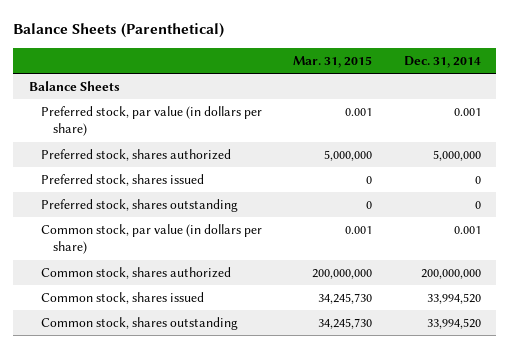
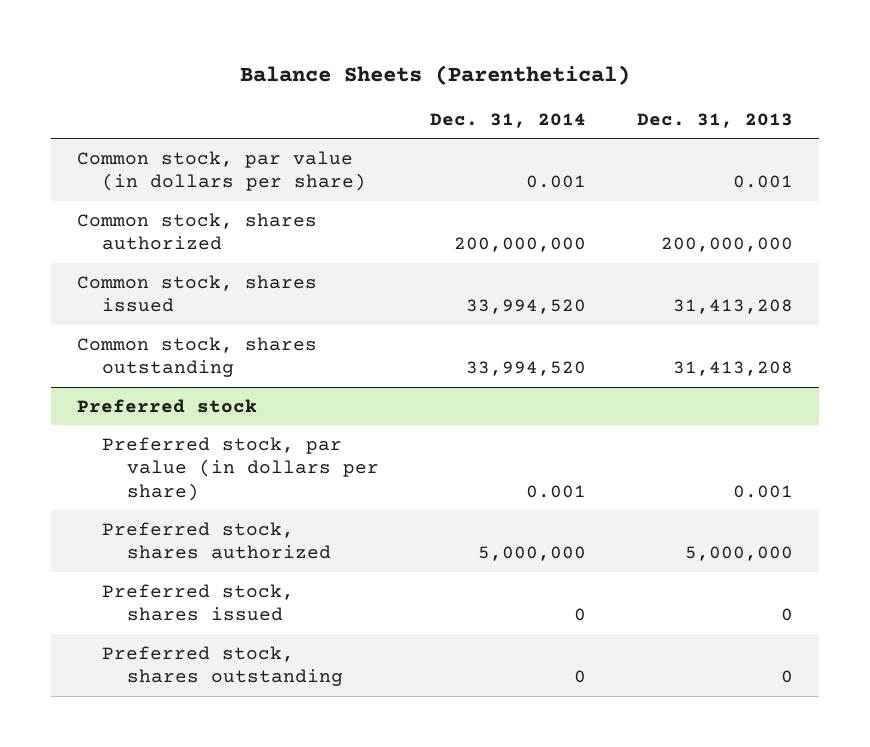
- | Mar. 31, 2015 | Dec. 31, 2014
+ | Dec. 31, 2014 | Dec. 31, 2013
- Balance Sheets
- Preferred stock, par value (in dollars per share) | 0.001 | 0.001
- Preferred stock, shares authorized | 5,000,000 | 5,000,000
- Preferred stock, shares issued | 0 | 0
- Preferred stock, shares outstanding | 0 | 0
+ Preferred stock
+ Preferred stock, par value (in dollars per share) | 0.001 | 0.001
+ Preferred stock, shares authorized | 5,000,000 | 5,000,000
+ Preferred stock, shares issued | 0 | 0
+ Preferred stock, shares outstanding | 0 | 0

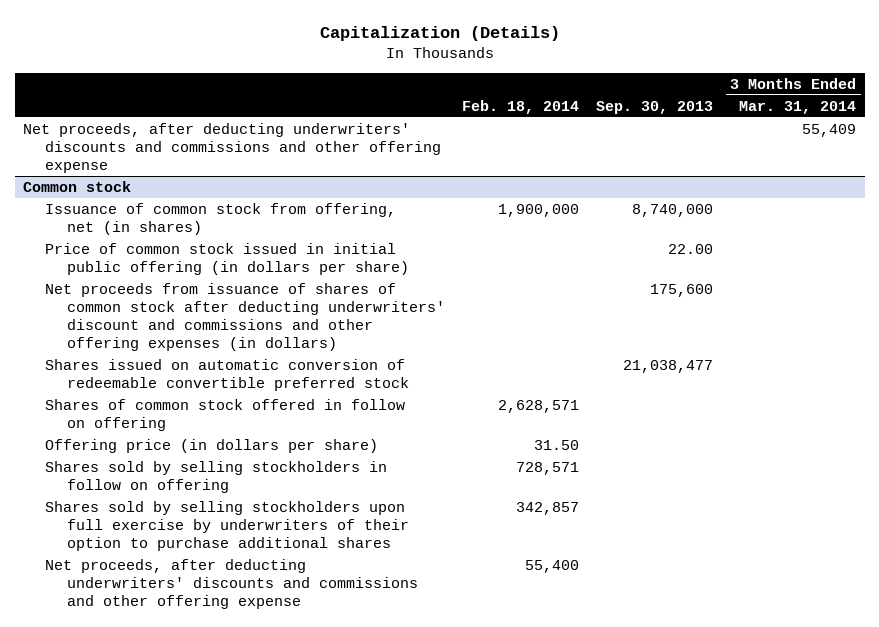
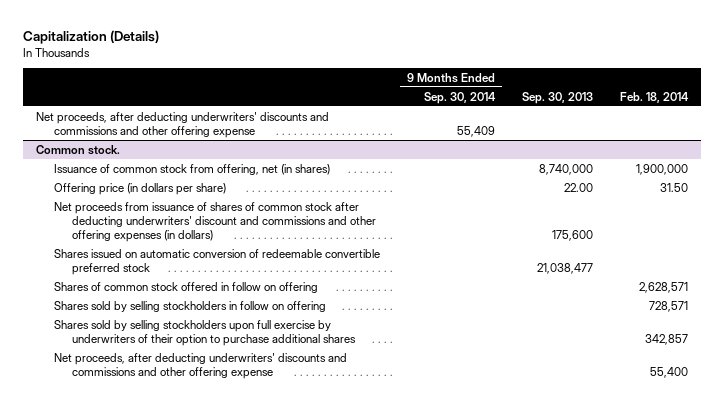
- | Feb. 18, 2014 | Sep. 30, 2013 | 3 Months Ended Mar. 31, 2014
+ | 9 Months Ended Sep. 30, 2014 | Sep. 30, 2013 | Feb. 18, 2014
- Common stock
+ Common stock.
- Price of common stock issued in initial public offering (in dollars per share) | | 22.00 |
+ Offering price (in dollars per share) | | 22.00 | 31.50
- Offering price (in dollars per share) | 31.50 | |

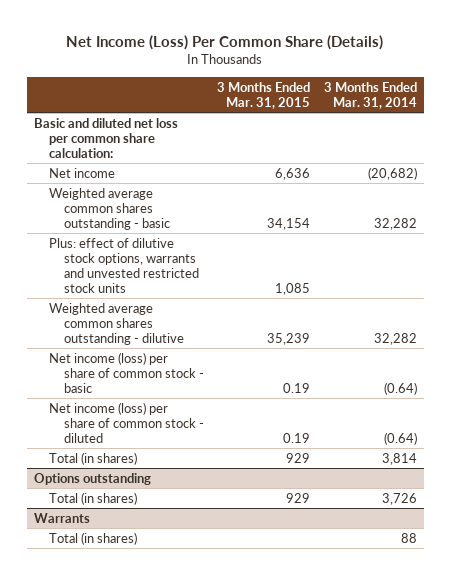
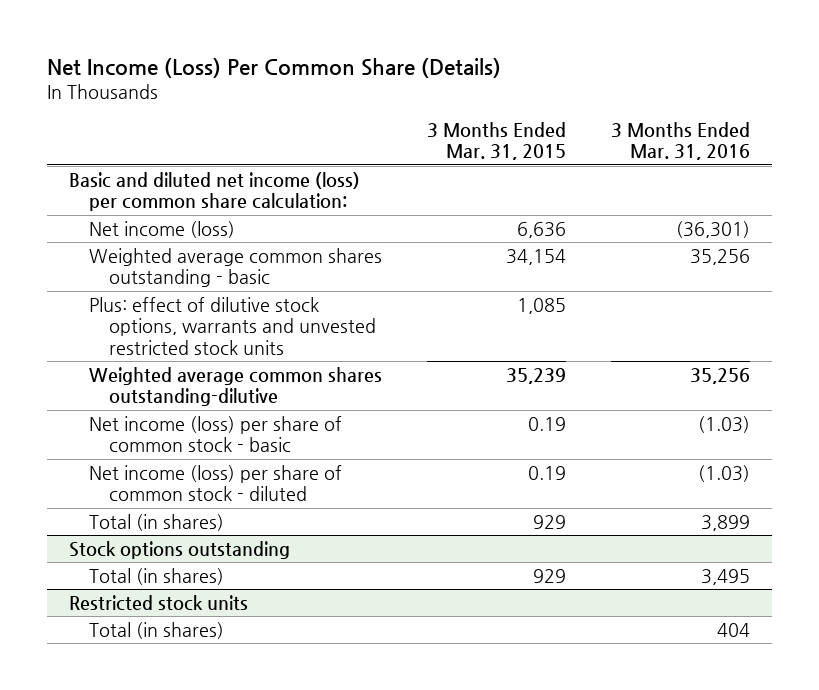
- | 3 Months Ended Mar. 31, 2015 | 3 Months Ended Mar. 31, 2014
+ | 3 Months Ended Mar. 31, 2015 | 3 Months Ended Mar. 31, 2016
- Basic and diluted net loss per common share calculation:
- Net income | 6,636 | (20,682)
+ Basic and diluted net income (loss) per common share calculation:
+ Net income (loss) | 6,636 | (36,301)
- Weighted average common shares outstanding - dilutive | 35,239 | 32,282
+ Weighted average common shares outstanding-dilutive | 35,239 | 35,256
- Options outstanding
+ Stock options outstanding
- Warrants
+ Restricted stock units

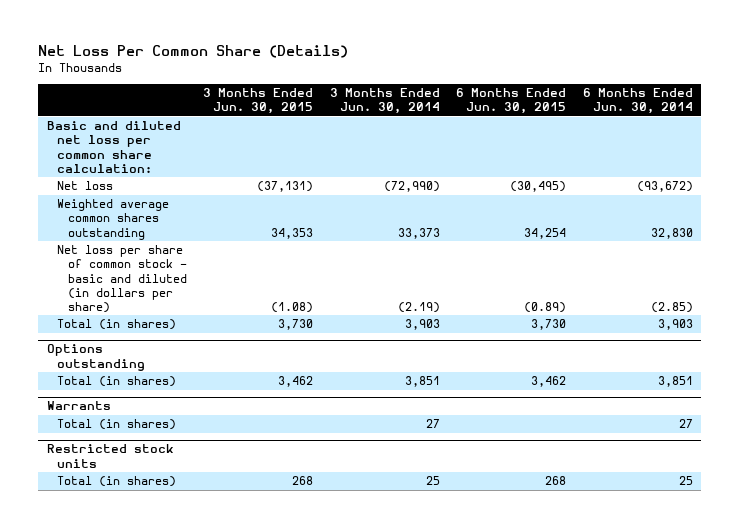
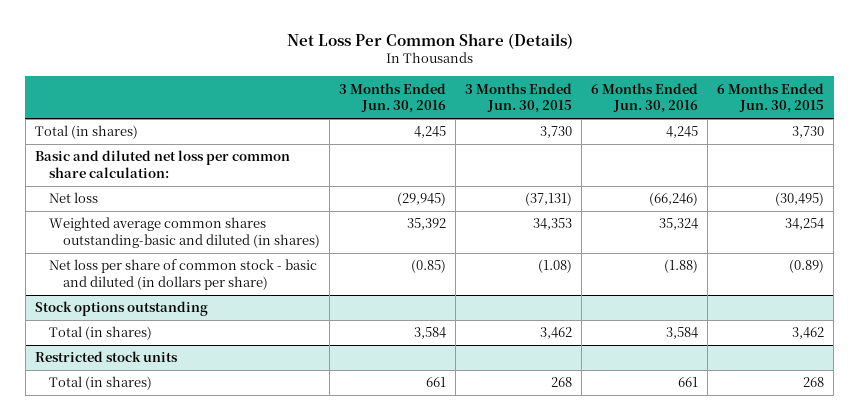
- | 3 Months Ended Jun. 30, 2015 | 3 Months Ended Jun. 30, 2014 | 6 Months Ended Jun. 30, 2015 | 6 Months Ended Jun. 30, 2014
+ | 3 Months Ended Jun. 30, 2016 | 3 Months Ended Jun. 30, 2015 | 6 Months Ended Jun. 30, 2016 | 6 Months Ended Jun. 30, 2015
moved up: Total (in shares) | 4,245 | 3,730 | 4,245 | 3,730
- Weighted average common shares outstanding | 34,353 | 33,373 | 34,254 | 32,830
+ Weighted average common shares outstanding-basic and diluted (in shares) | 35,392 | 34,353 | 35,324 | 34,254
- Options outstanding
+ Stock options outstanding
- Warrants
- Total (in shares) | | 27 | | 27

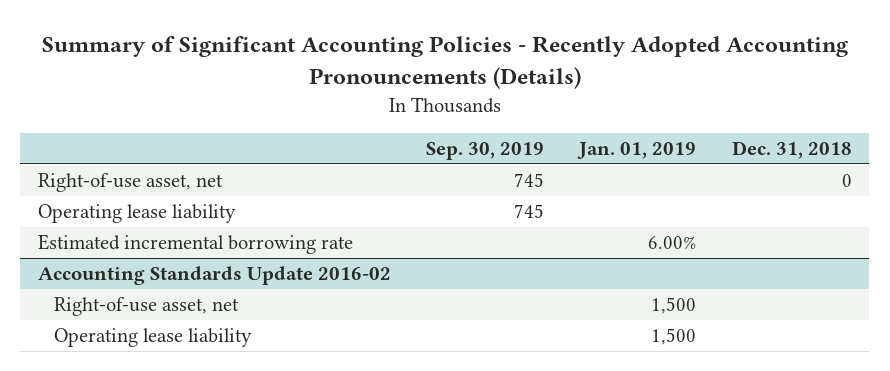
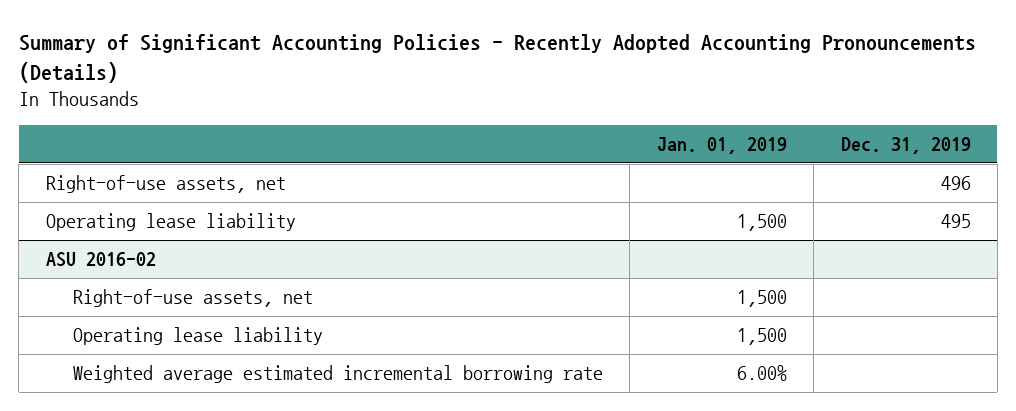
- | Sep. 30, 2019 | Jan. 01, 2019 | Dec. 31, 2018
+ | Jan. 01, 2019 | Dec. 31, 2019
- Right-of-use asset, net | 745 | | 0
- Operating lease liability | 745 | |
- Estimated incremental borrowing rate | | 6.00% |
- Accounting Standards Update 2016-02
- Right-of-use asset, net | | 1,500 |
+ Right-of-use assets, net | | 496
+ ASU 2016-02
+ Right-of-use assets, net | 1,500 |
+ Operating lease liability | 1,500 |
+ Weighted average estimated incremental borrowing rate | 6.00% |

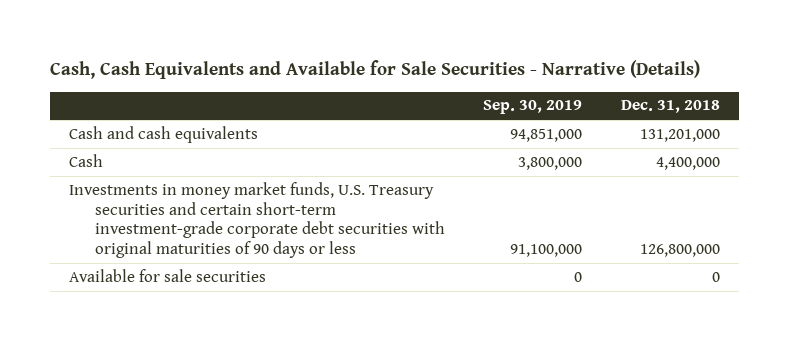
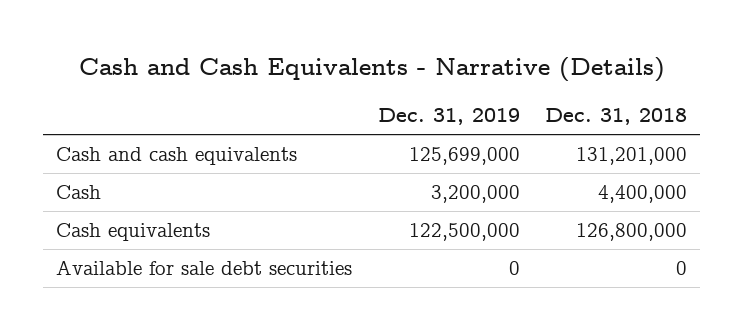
- Cash, Cash Equivalents and Available for Sale Securities - Narrative (Details)
+ Cash and Cash Equivalents - Narrative (Details)
- | Sep. 30, 2019 | Dec. 31, 2018
+ | Dec. 31, 2019 | Dec. 31, 2018
- Investments in money market funds, U.S. Treasury securities and certain short-term investment-grade corporate debt securities with original maturities of 90 days or less | 91,100,000 | 126,800,000
- Available for sale securities | 0 | 0
+ Cash equivalents | 122,500,000 | 126,800,000
+ Available for sale debt securities | 0 | 0

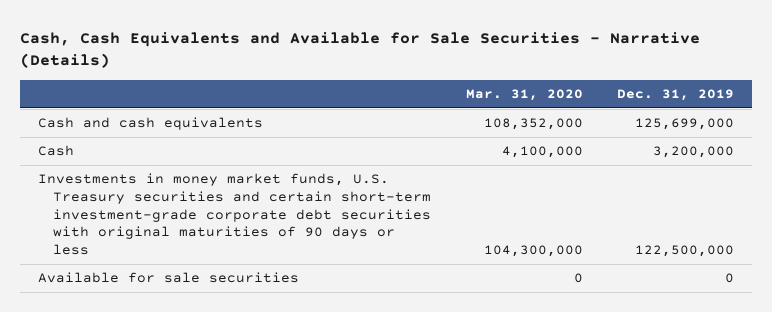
- Cash and Cash Equivalents - Narrative (Details)
+ Cash, Cash Equivalents and Available for Sale Securities - Narrative (Details)
- | Dec. 31, 2019 | Dec. 31, 2018
+ | Mar. 31, 2020 | Dec. 31, 2019
- Cash equivalents | 122,500,000 | 126,800,000
- Available for sale debt securities | 0 | 0
+ Investments in money market funds, U.S. Treasury securities and certain short-term investment-grade corporate debt securities with original maturities of 90 days or less | 104,300,000 | 122,500,000
+ Available for sale securities | 0 | 0

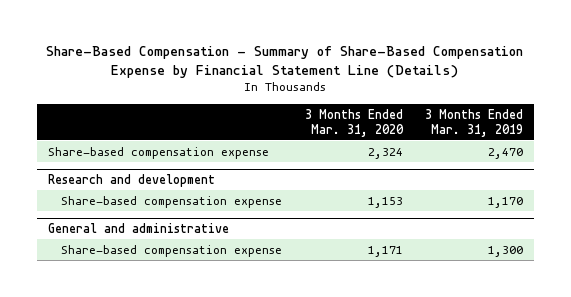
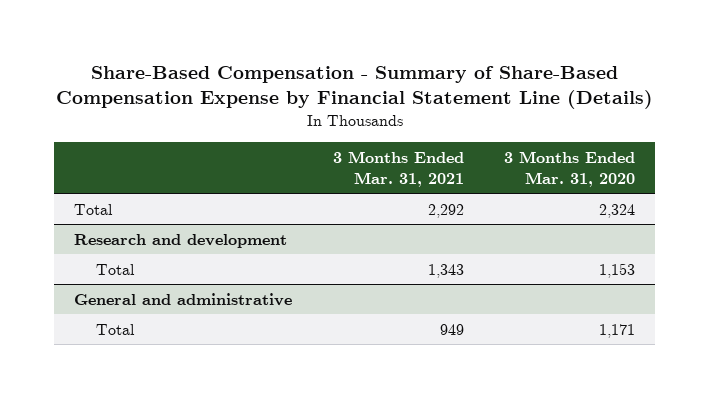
- | 3 Months Ended Mar. 31, 2020 | 3 Months Ended Mar. 31, 2019
+ | 3 Months Ended Mar. 31, 2021 | 3 Months Ended Mar. 31, 2020
- Share-based compensation expense | 2,324 | 2,470
+ Total | 2,292 | 2,324
@ Research and development
- Share-based compensation expense | 1,153 | 1,170
+ Total | 1,343 | 1,153
@ General and administrative
- Share-based compensation expense | 1,171 | 1,300
+ Total | 949 | 1,171

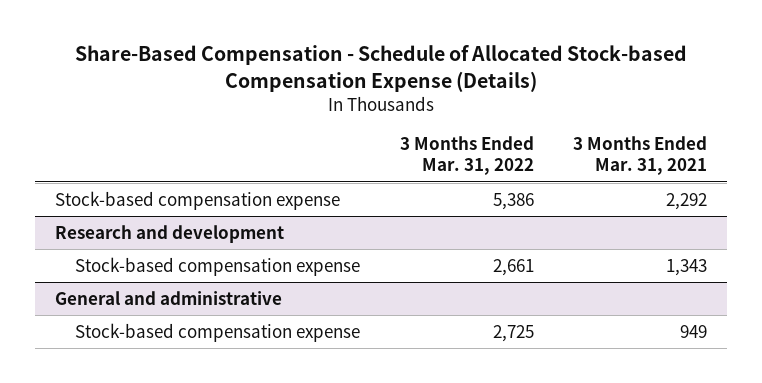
- Share-Based Compensation - Summary of Share-Based Compensation Expense by Financial Statement Line (Details)
+ Share-Based Compensation - Schedule of Allocated Stock-based Compensation Expense (Details)
- | 3 Months Ended Mar. 31, 2021 | 3 Months Ended Mar. 31, 2020
+ | 3 Months Ended Mar. 31, 2022 | 3 Months Ended Mar. 31, 2021
- Total | 2,292 | 2,324
+ Stock-based compensation expense | 5,386 | 2,292
@ Research and development
- Total | 1,343 | 1,153
+ Stock-based compensation expense | 2,661 | 1,343
@ General and administrative
- Total | 949 | 1,171
+ Stock-based compensation expense | 2,725 | 949

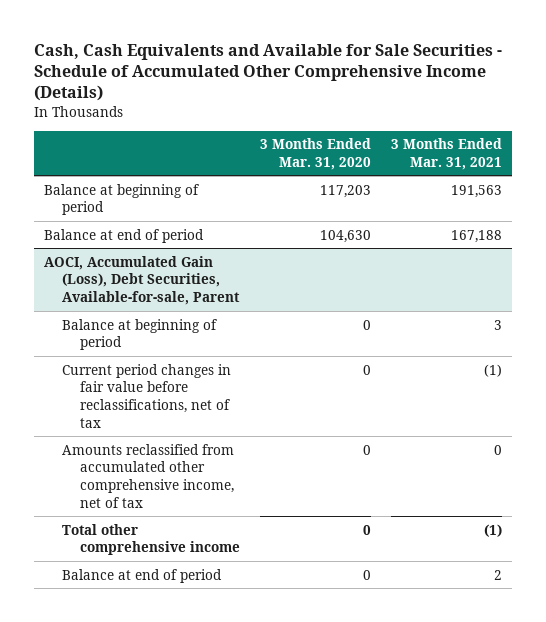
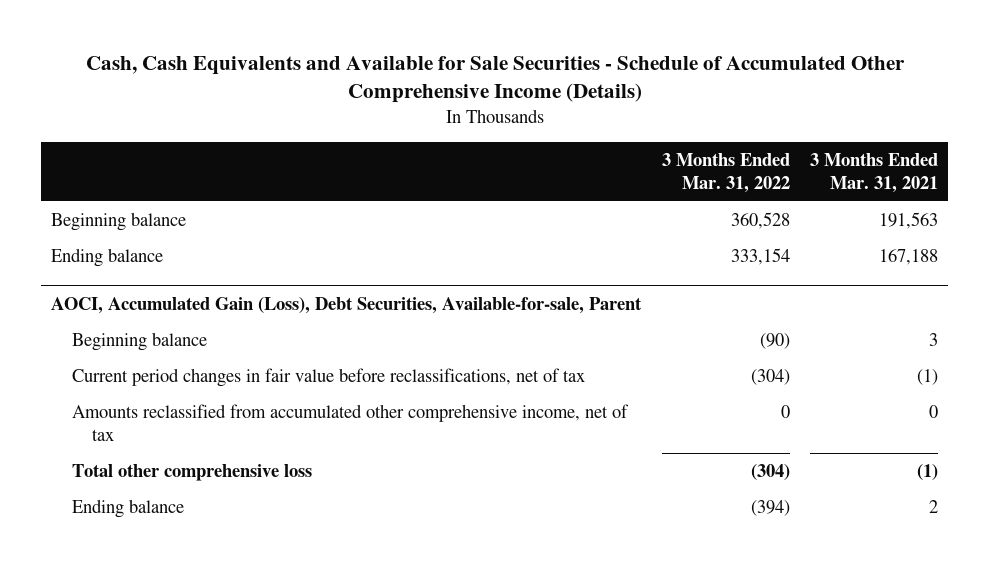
- | 3 Months Ended Mar. 31, 2020 | 3 Months Ended Mar. 31, 2021
+ | 3 Months Ended Mar. 31, 2022 | 3 Months Ended Mar. 31, 2021
- Balance at beginning of period | 117,203 | 191,563
- Balance at end of period | 104,630 | 167,188
+ Beginning balance | 360,528 | 191,563
+ Ending balance | 333,154 | 167,188
@ AOCI, Accumulated Gain (Loss), Debt Securities, Available-for-sale, Parent
- Balance at beginning of period | 0 | 3
+ Beginning balance | (90) | 3
- Total other comprehensive income | 0 | (1)
- Balance at end of period | 0 | 2
+ Total other comprehensive loss | (304) | (1)
+ Ending balance | (394) | 2

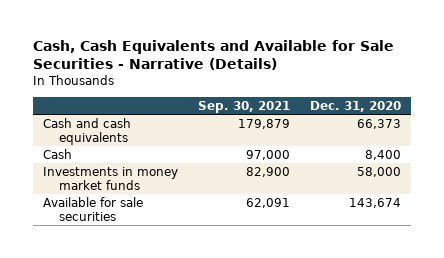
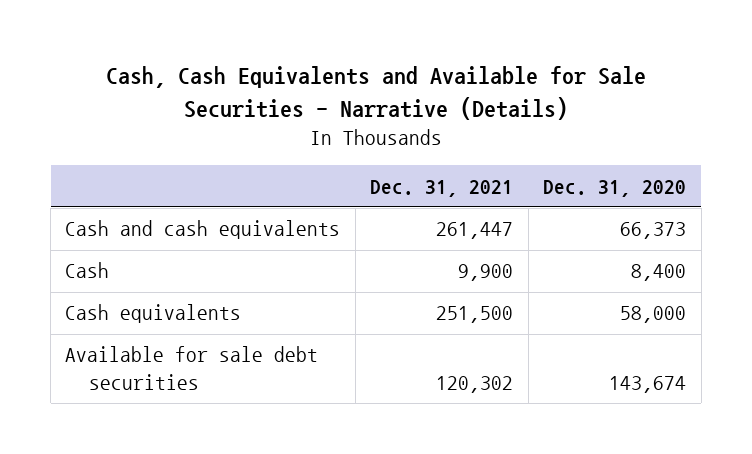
- | Sep. 30, 2021 | Dec. 31, 2020
+ | Dec. 31, 2021 | Dec. 31, 2020
- Investments in money market funds | 82,900 | 58,000
- Available for sale securities | 62,091 | 143,674
+ Cash equivalents | 251,500 | 58,000
+ Available for sale debt securities | 120,302 | 143,674

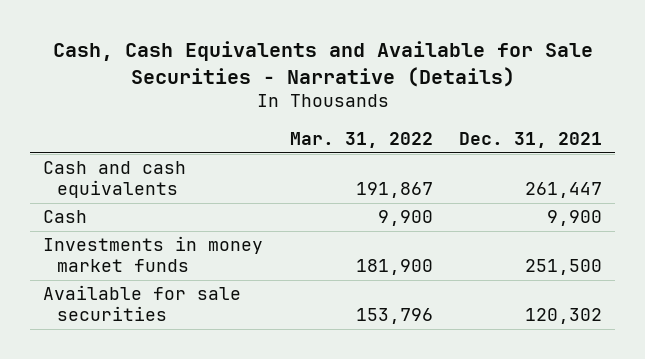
- | Dec. 31, 2021 | Dec. 31, 2020
+ | Mar. 31, 2022 | Dec. 31, 2021
- Cash equivalents | 251,500 | 58,000
- Available for sale debt securities | 120,302 | 143,674
+ Investments in money market funds | 181,900 | 251,500
+ Available for sale securities | 153,796 | 120,302

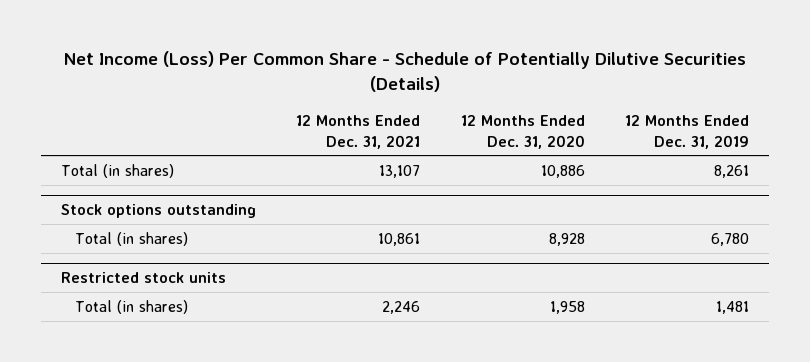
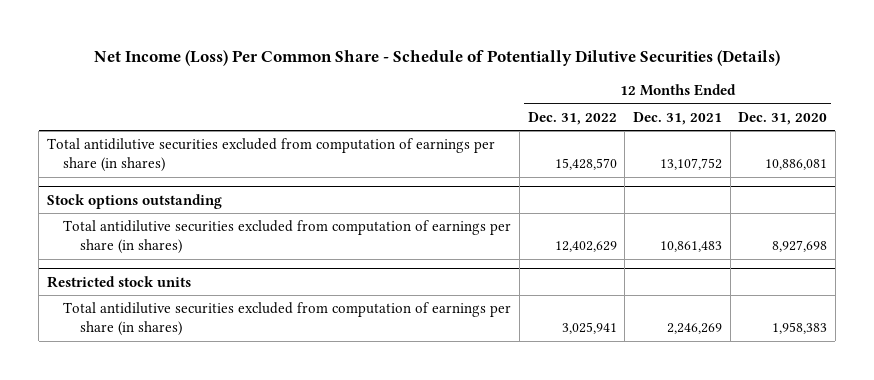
- | 12 Months Ended Dec. 31, 2021 | 12 Months Ended Dec. 31, 2020 | 12 Months Ended Dec. 31, 2019
+ | 12 Months Ended Dec. 31, 2022 | 12 Months Ended Dec. 31, 2021 | 12 Months Ended Dec. 31, 2020
- Total (in shares) | 13,107 | 10,886 | 8,261
+ Total antidilutive securities excluded from computation of earnings per share (in shares) | 15,428,570 | 13,107,752 | 10,886,081
@ Stock options outstanding
- Total (in shares) | 10,861 | 8,928 | 6,780
+ Total antidilutive securities excluded from computation of earnings per share (in shares) | 12,402,629 | 10,861,483 | 8,927,698
@ Restricted stock units
- Total (in shares) | 2,246 | 1,958 | 1,481
+ Total antidilutive securities excluded from computation of earnings per share (in shares) | 3,025,941 | 2,246,269 | 1,958,383

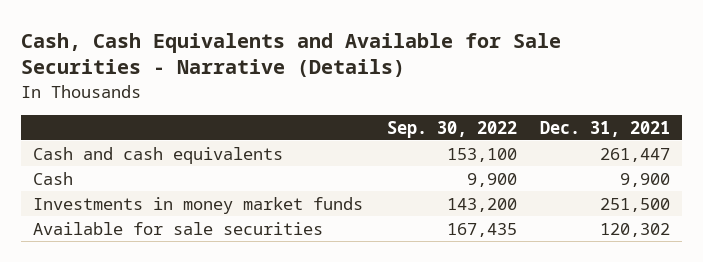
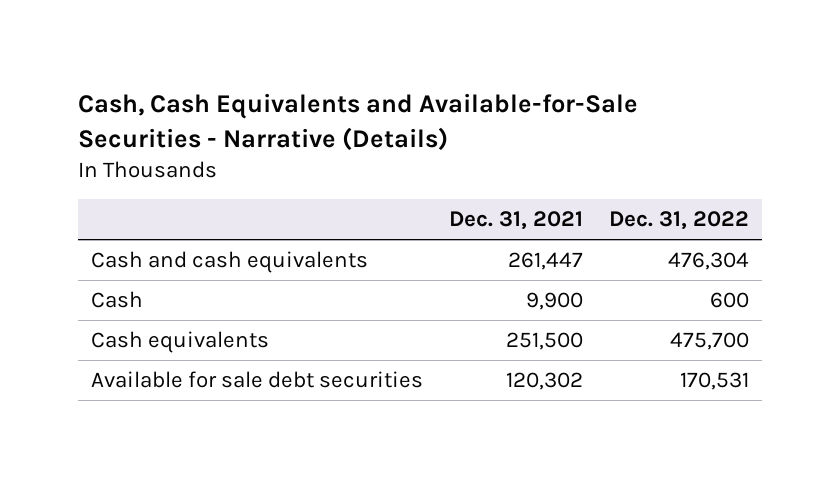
- Cash, Cash Equivalents and Available for Sale Securities - Narrative (Details)
+ Cash, Cash Equivalents and Available-for-Sale Securities - Narrative (Details)
- | Sep. 30, 2022 | Dec. 31, 2021
+ | Dec. 31, 2021 | Dec. 31, 2022
- Investments in money market funds | 143,200 | 251,500
- Available for sale securities | 167,435 | 120,302
+ Cash equivalents | 251,500 | 475,700
+ Available for sale debt securities | 120,302 | 170,531

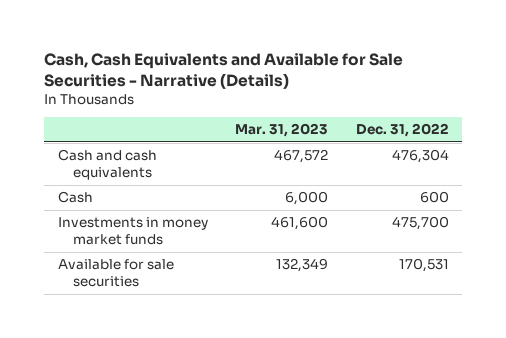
- Cash, Cash Equivalents and Available-for-Sale Securities - Narrative (Details)
+ Cash, Cash Equivalents and Available for Sale Securities - Narrative (Details)
- | Dec. 31, 2021 | Dec. 31, 2022
+ | Mar. 31, 2023 | Dec. 31, 2022
- Cash equivalents | 251,500 | 475,700
- Available for sale debt securities | 120,302 | 170,531
+ Investments in money market funds | 461,600 | 475,700
+ Available for sale securities | 132,349 | 170,531

